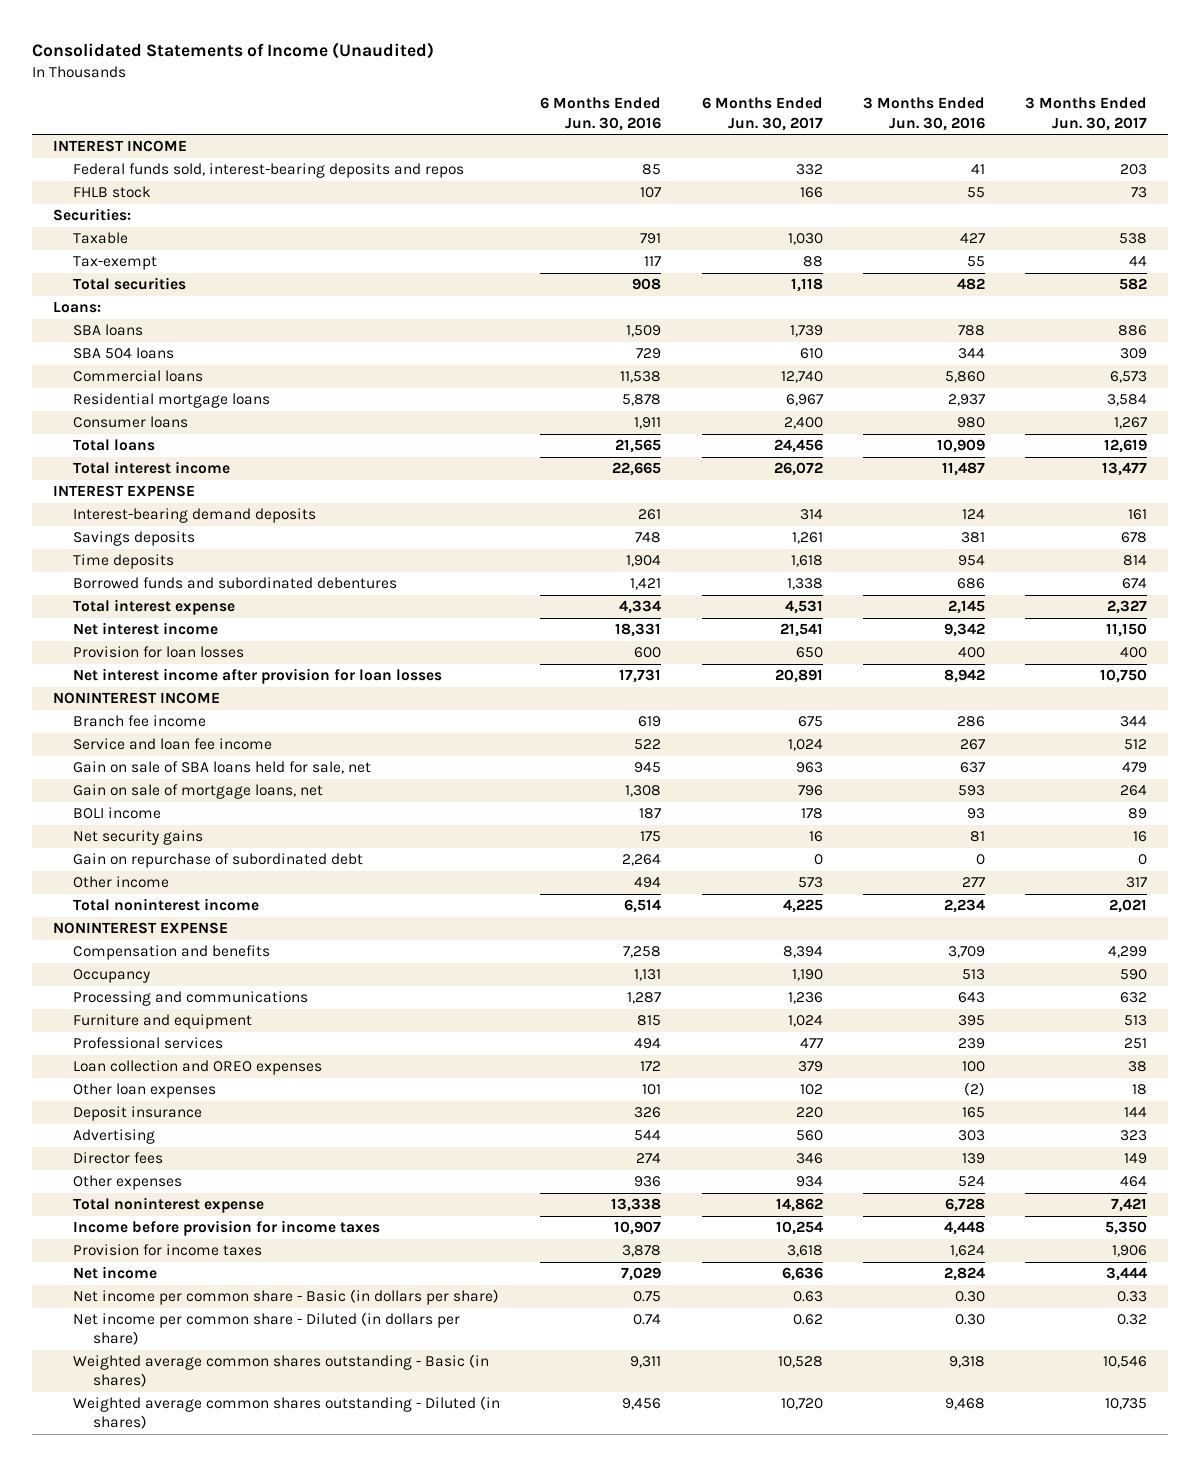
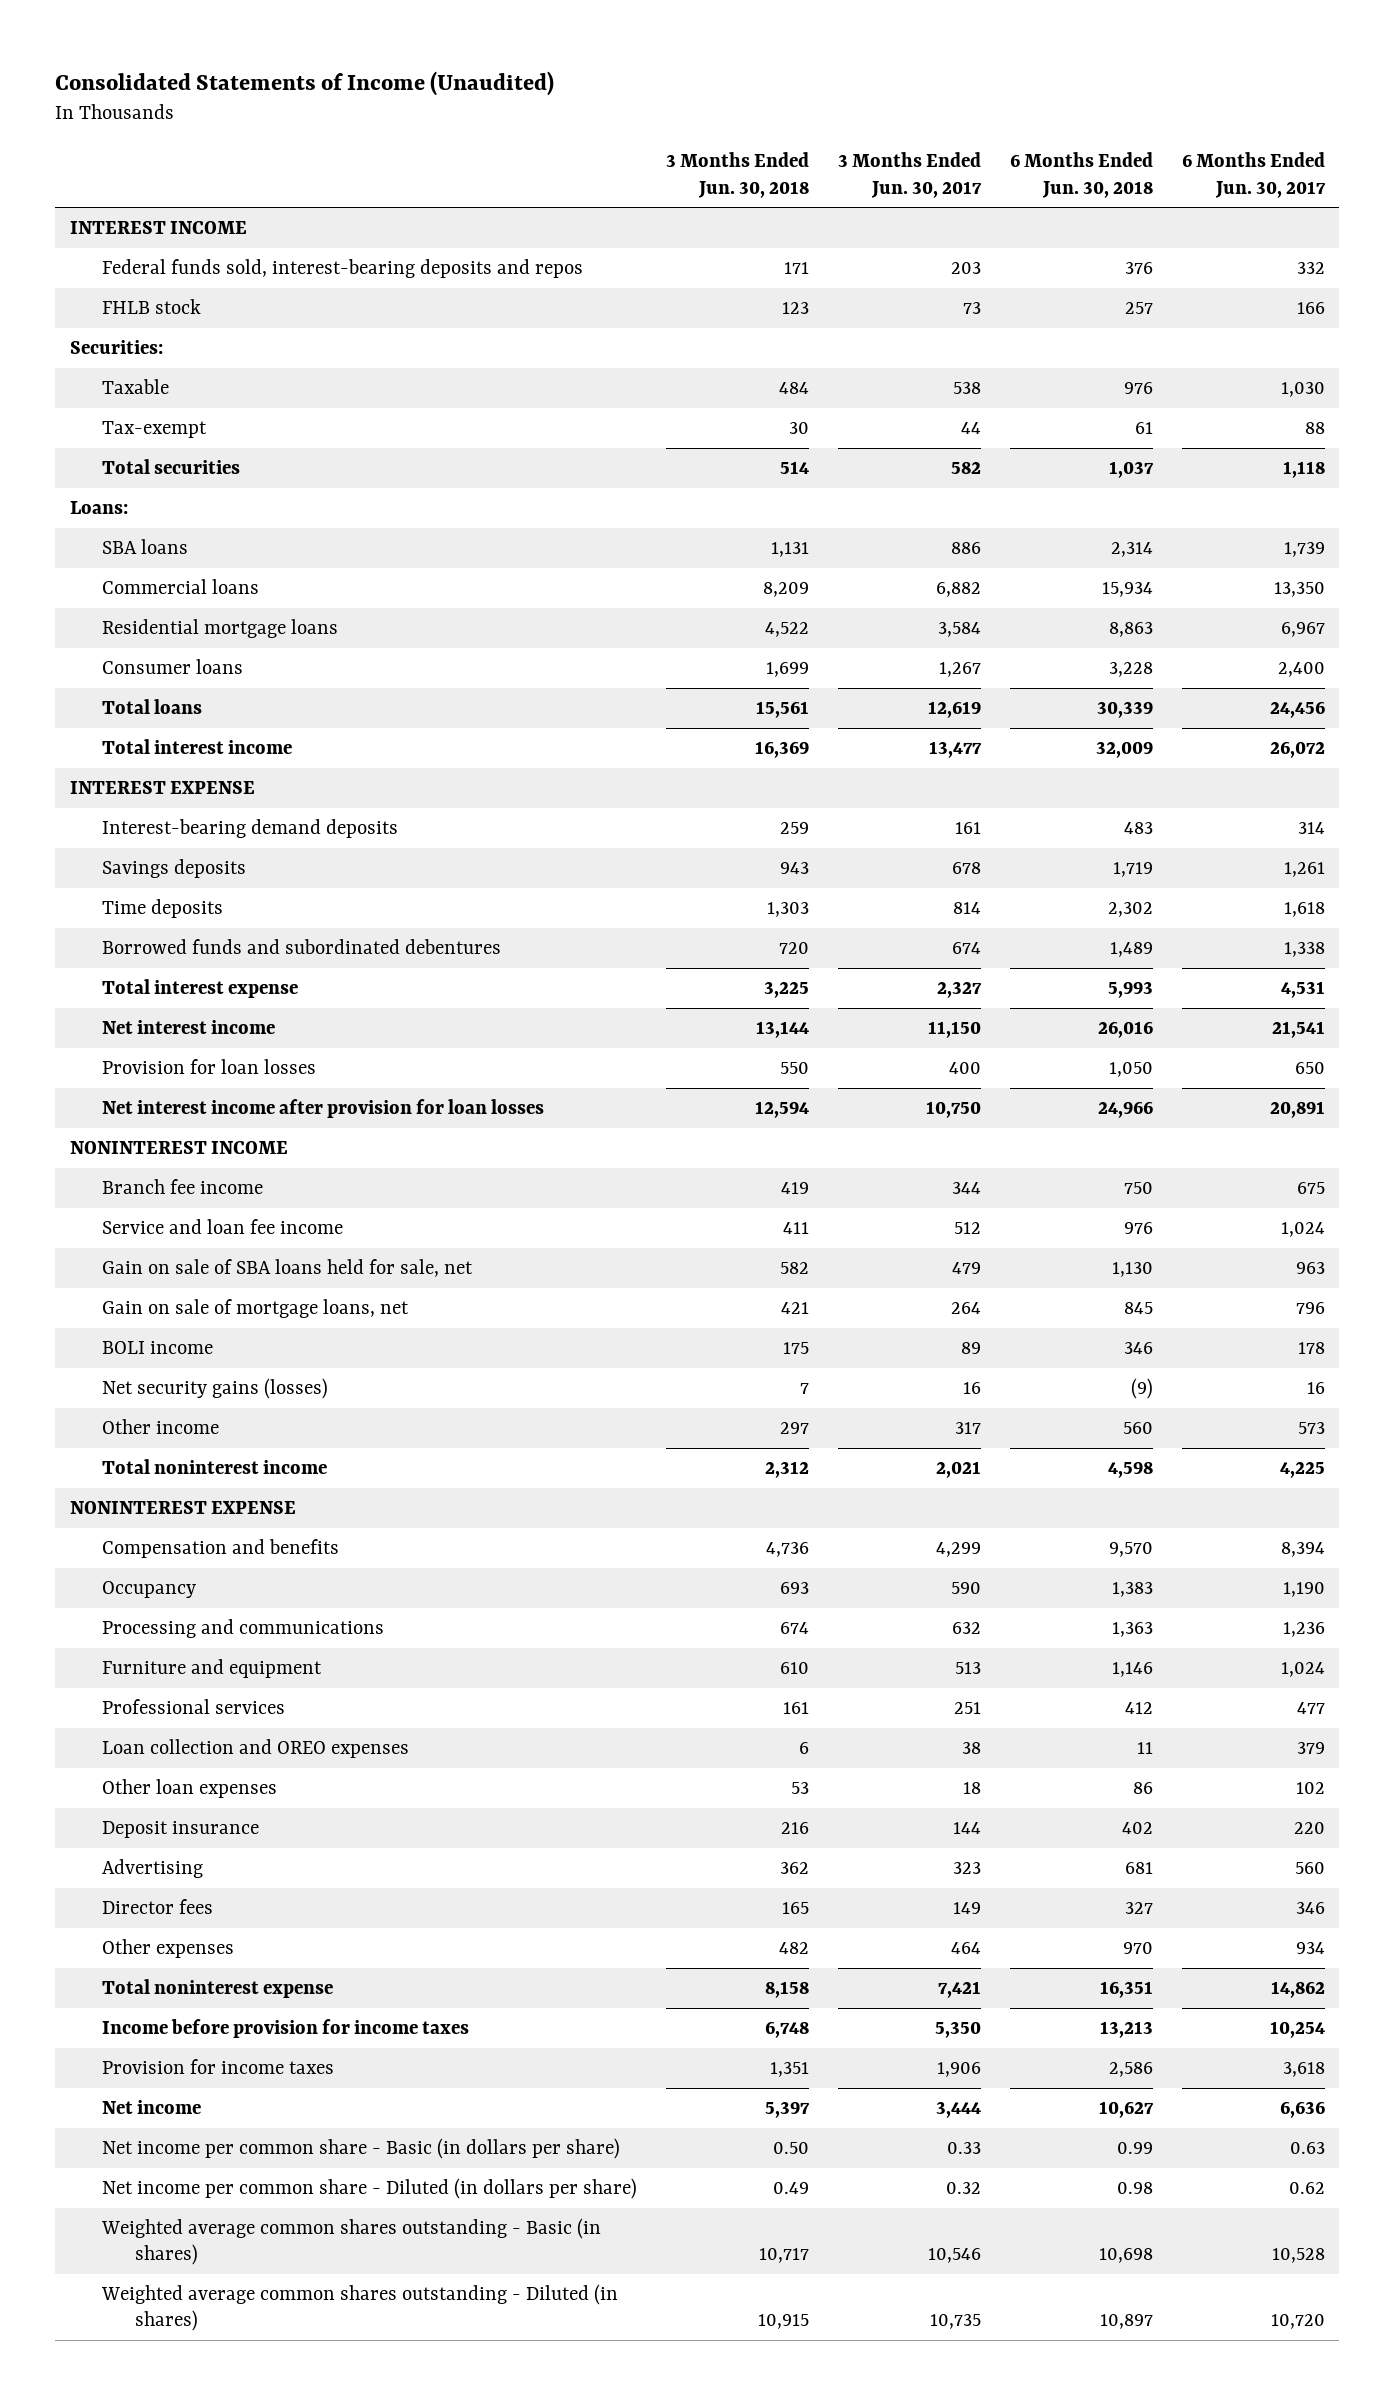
- | 6 Months Ended Jun. 30, 2016 | 6 Months Ended Jun. 30, 2017 | 3 Months Ended Jun. 30, 2016 | 3 Months Ended Jun. 30, 2017
+ | 3 Months Ended Jun. 30, 2018 | 3 Months Ended Jun. 30, 2017 | 6 Months Ended Jun. 30, 2018 | 6 Months Ended Jun. 30, 2017
- SBA 504 loans | 729 | 610 | 344 | 309
- Commercial loans | 11,538 | 12,740 | 5,860 | 6,573
+ Commercial loans | 8,209 | 6,882 | 15,934 | 13,350
- Net security gains | 175 | 16 | 81 | 16
- Gain on repurchase of subordinated debt | 2,264 | 0 | 0 | 0
+ Net security gains (losses) | 7 | 16 | (9) | 16

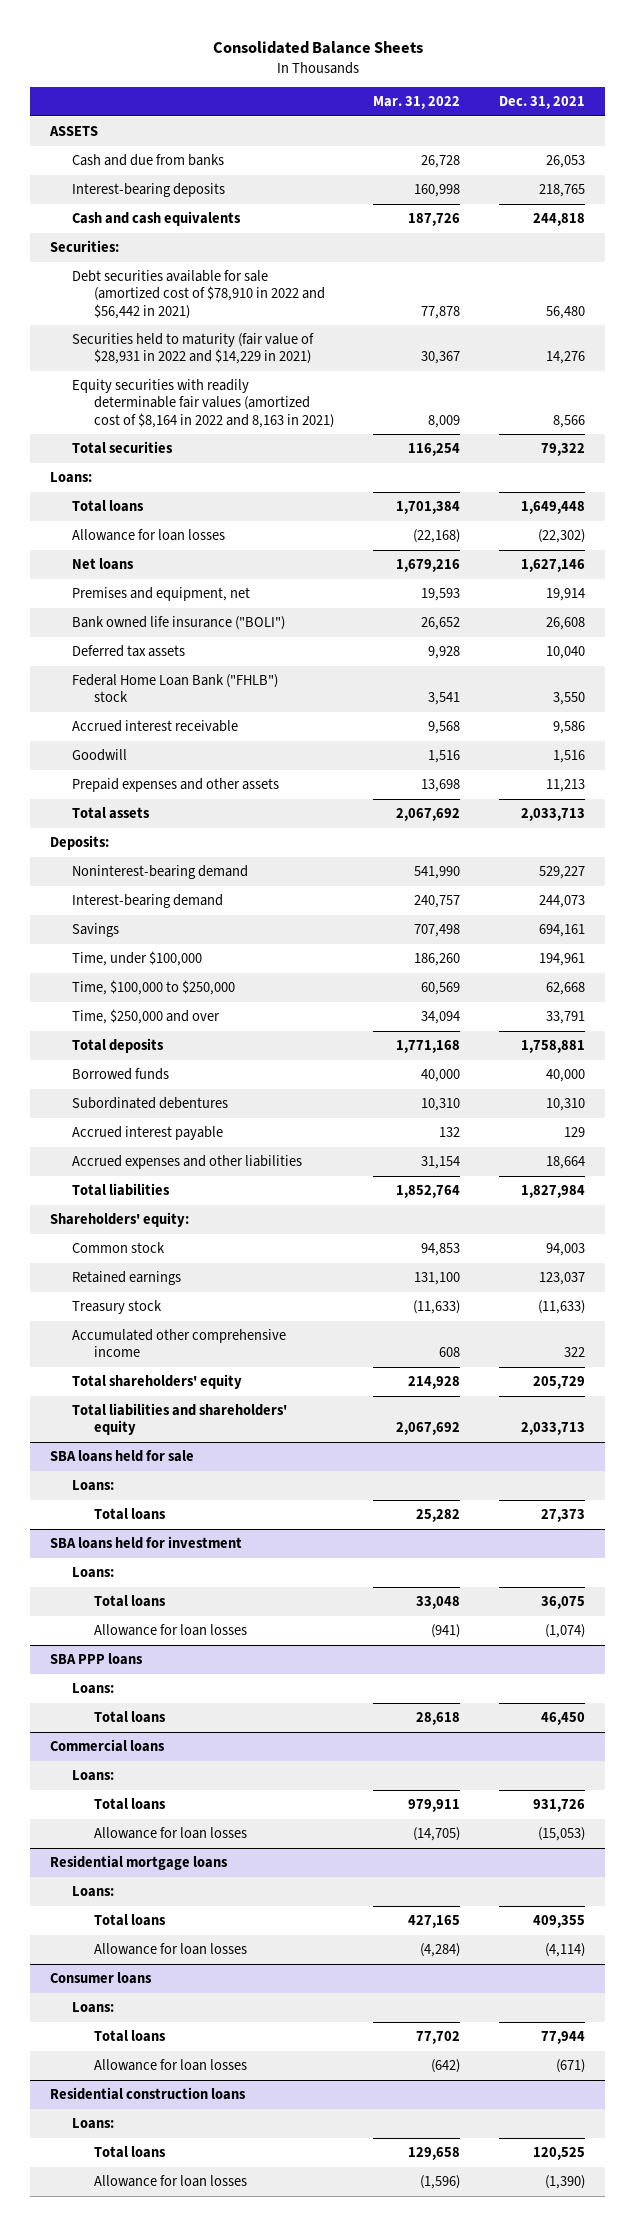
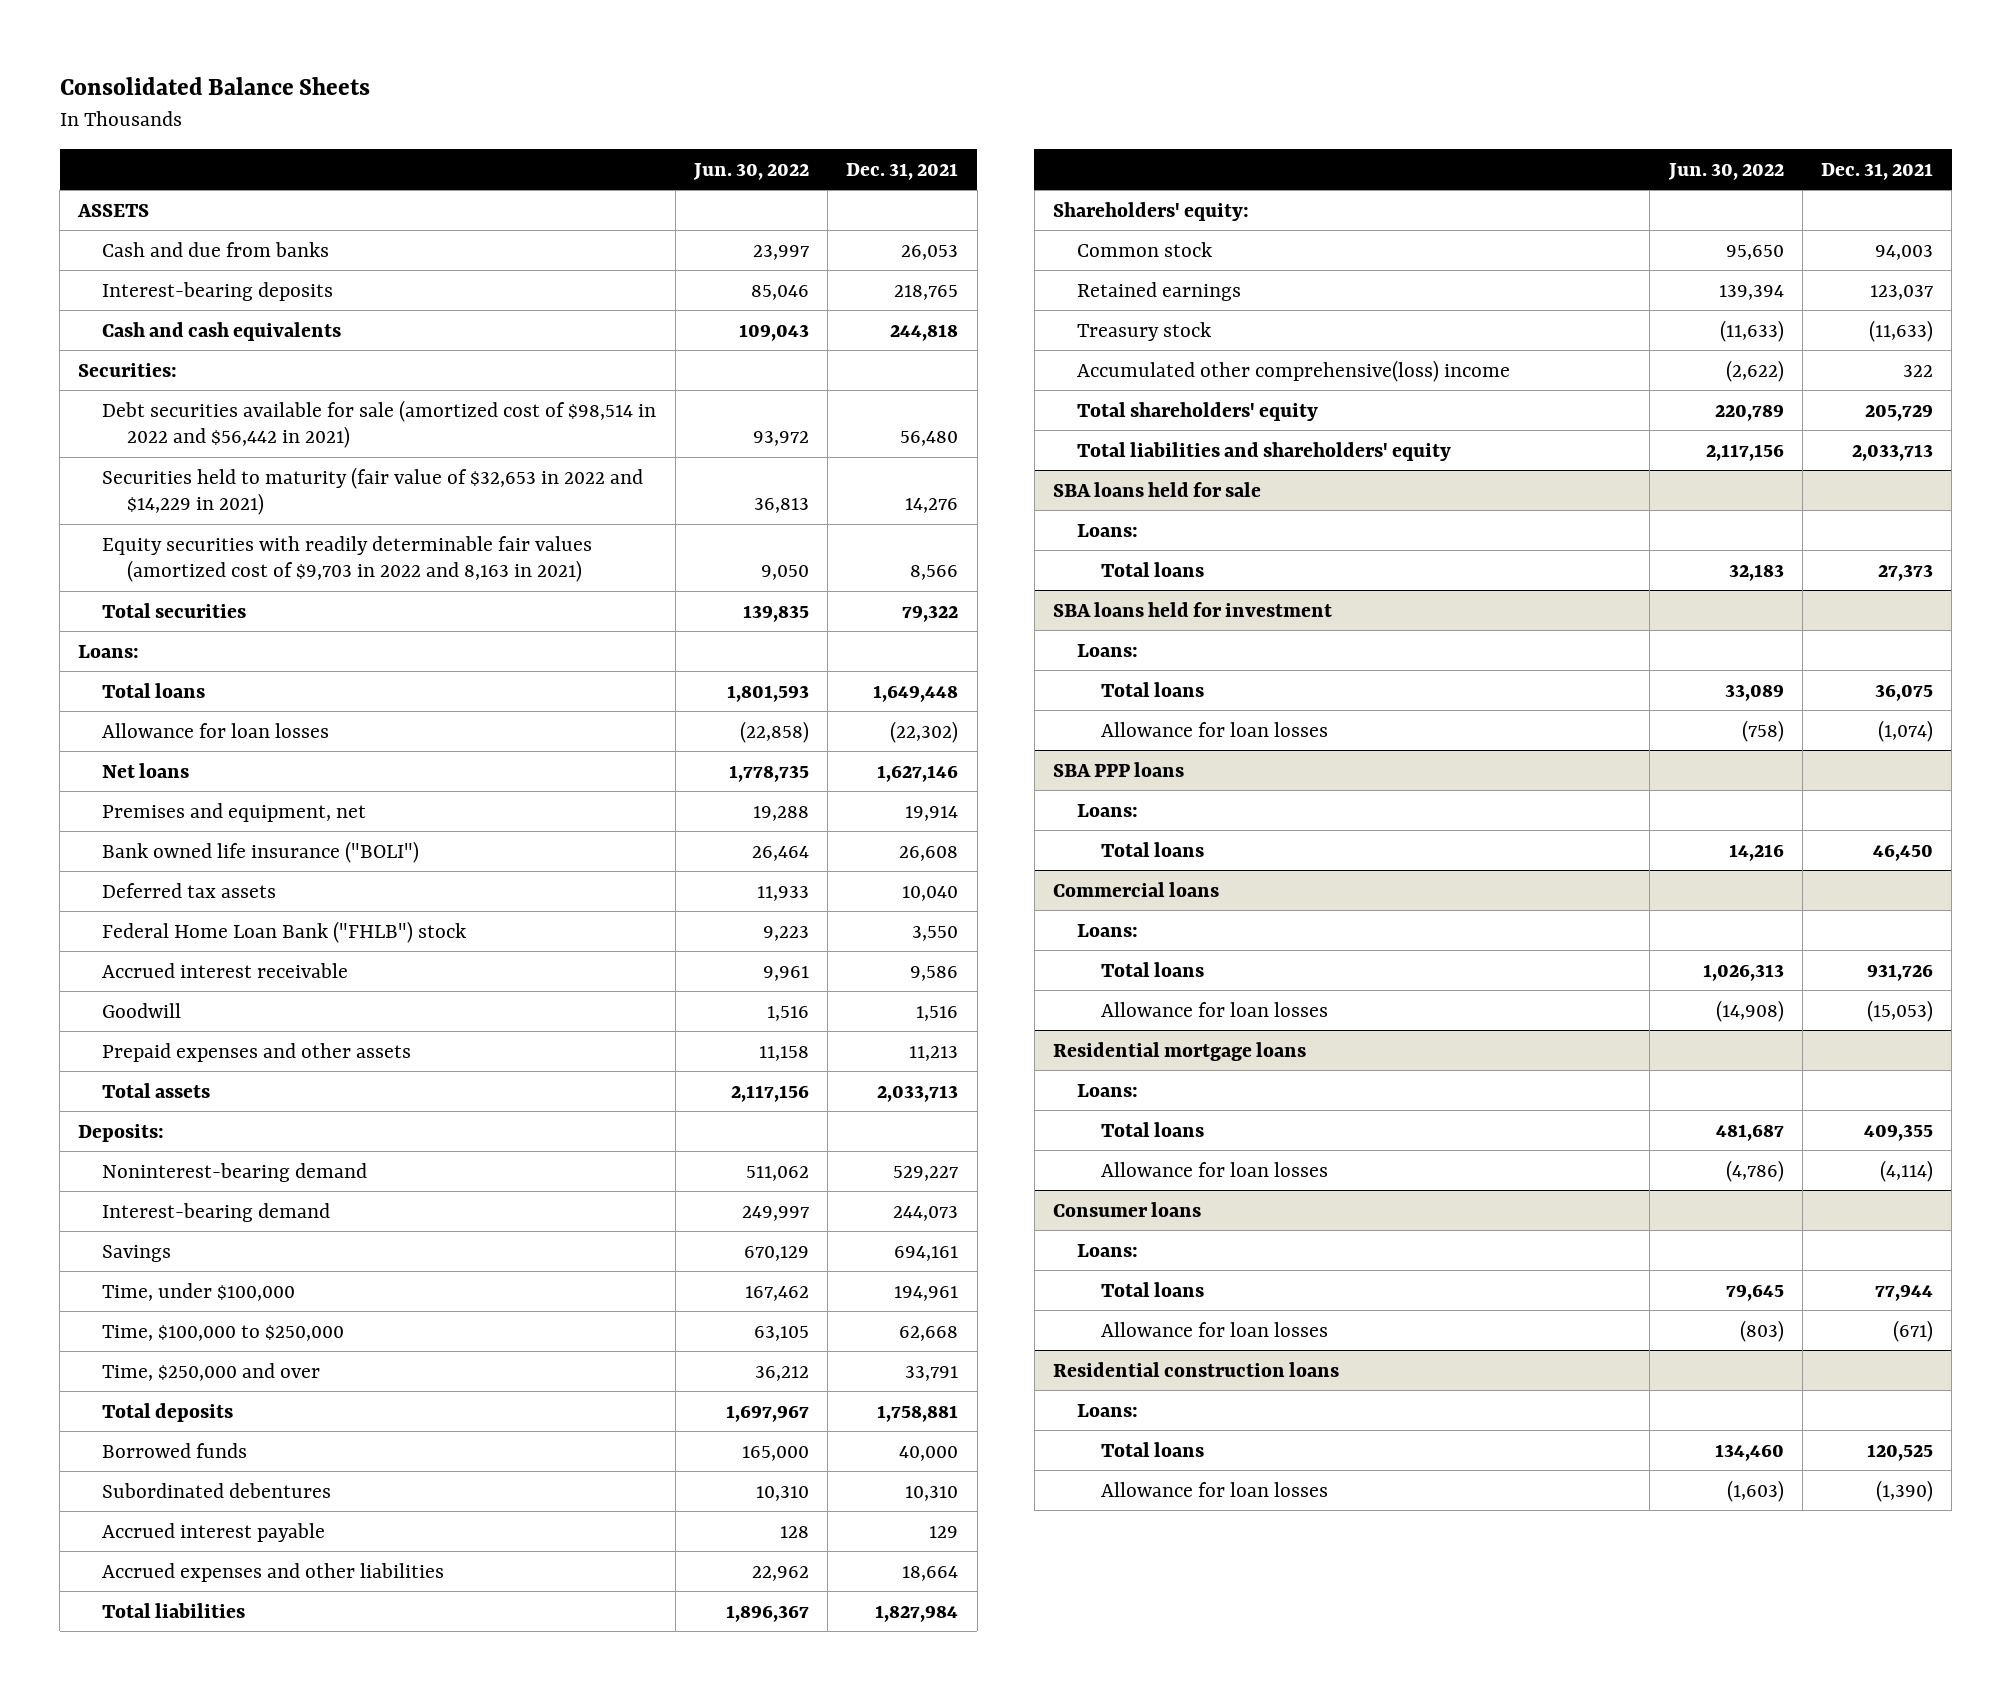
- | Mar. 31, 2022 | Dec. 31, 2021
+ | Jun. 30, 2022 | Dec. 31, 2021
- Debt securities available for sale (amortized cost of $78,910 in 2022 and $56,442 in 2021) | 77,878 | 56,480
- Securities held to maturity (fair value of $28,931 in 2022 and $14,229 in 2021) | 30,367 | 14,276
- Equity securities with readily determinable fair values (amortized cost of $8,164 in 2022 and 8,163 in 2021) | 8,009 | 8,566
+ Debt securities available for sale (amortized cost of $98,514 in 2022 and $56,442 in 2021) | 93,972 | 56,480
+ Securities held to maturity (fair value of $32,653 in 2022 and $14,229 in 2021) | 36,813 | 14,276
+ Equity securities with readily determinable fair values (amortized cost of $9,703 in 2022 and 8,163 in 2021) | 9,050 | 8,566
- Accumulated other comprehensive income | 608 | 322
+ Accumulated other comprehensive(loss) income | (2,622) | 322

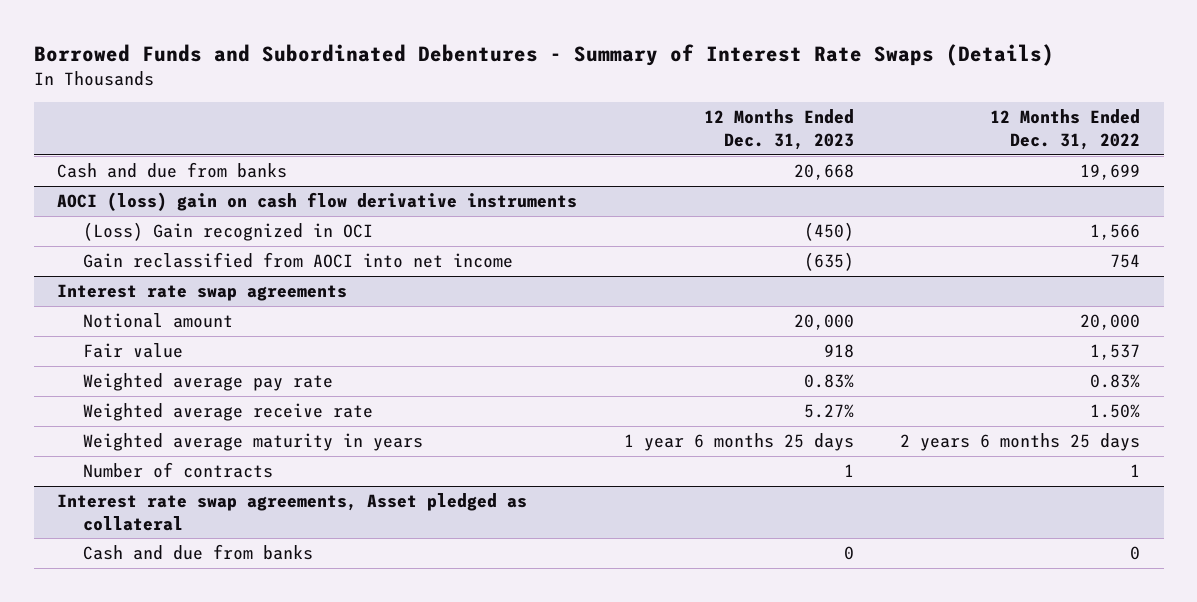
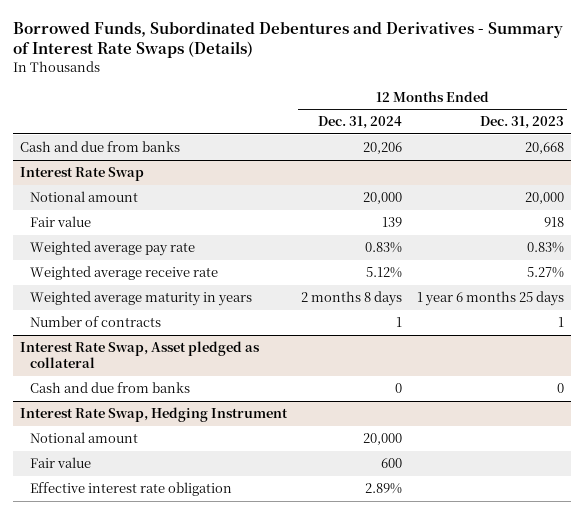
- Borrowed Funds and Subordinated Debentures - Summary of Interest Rate Swaps (Details)
+ Borrowed Funds, Subordinated Debentures and Derivatives - Summary of Interest Rate Swaps (Details)
- | 12 Months Ended Dec. 31, 2023 | 12 Months Ended Dec. 31, 2022
+ | 12 Months Ended Dec. 31, 2024 | 12 Months Ended Dec. 31, 2023
- AOCI (loss) gain on cash flow derivative instruments
- (Loss) Gain recognized in OCI | (450) | 1,566
- Gain reclassified from AOCI into net income | (635) | 754
- Interest rate swap agreements
+ Interest Rate Swap
- Interest rate swap agreements, Asset pledged as collateral
+ Interest Rate Swap, Asset pledged as collateral
+ Interest Rate Swap, Hedging Instrument
+ Notional amount | 20,000 |
+ Fair value | 600 |
+ Effective interest rate obligation | 2.89% |

